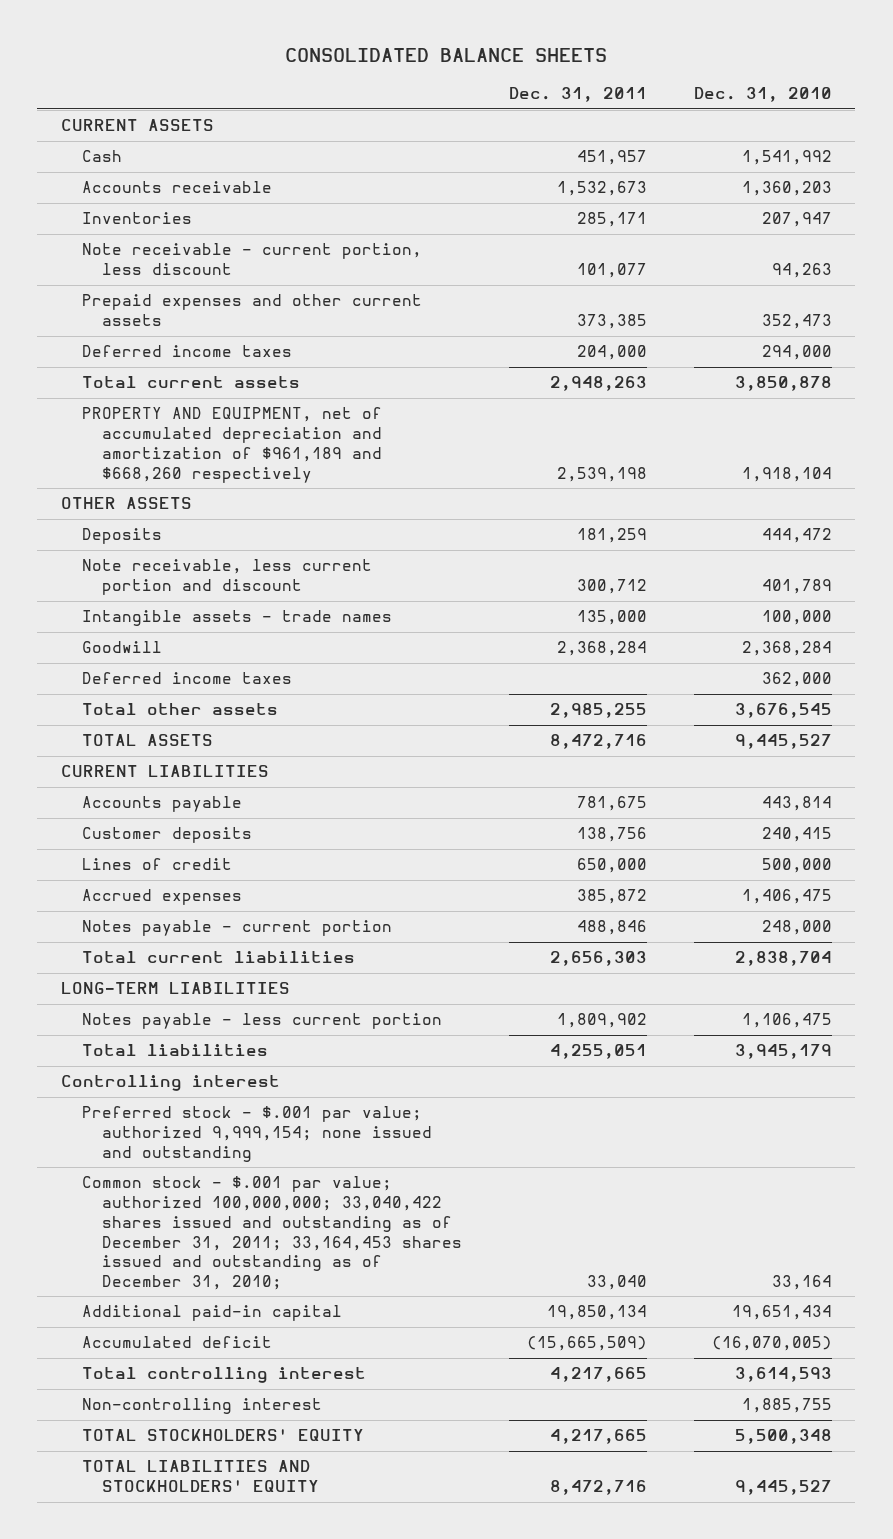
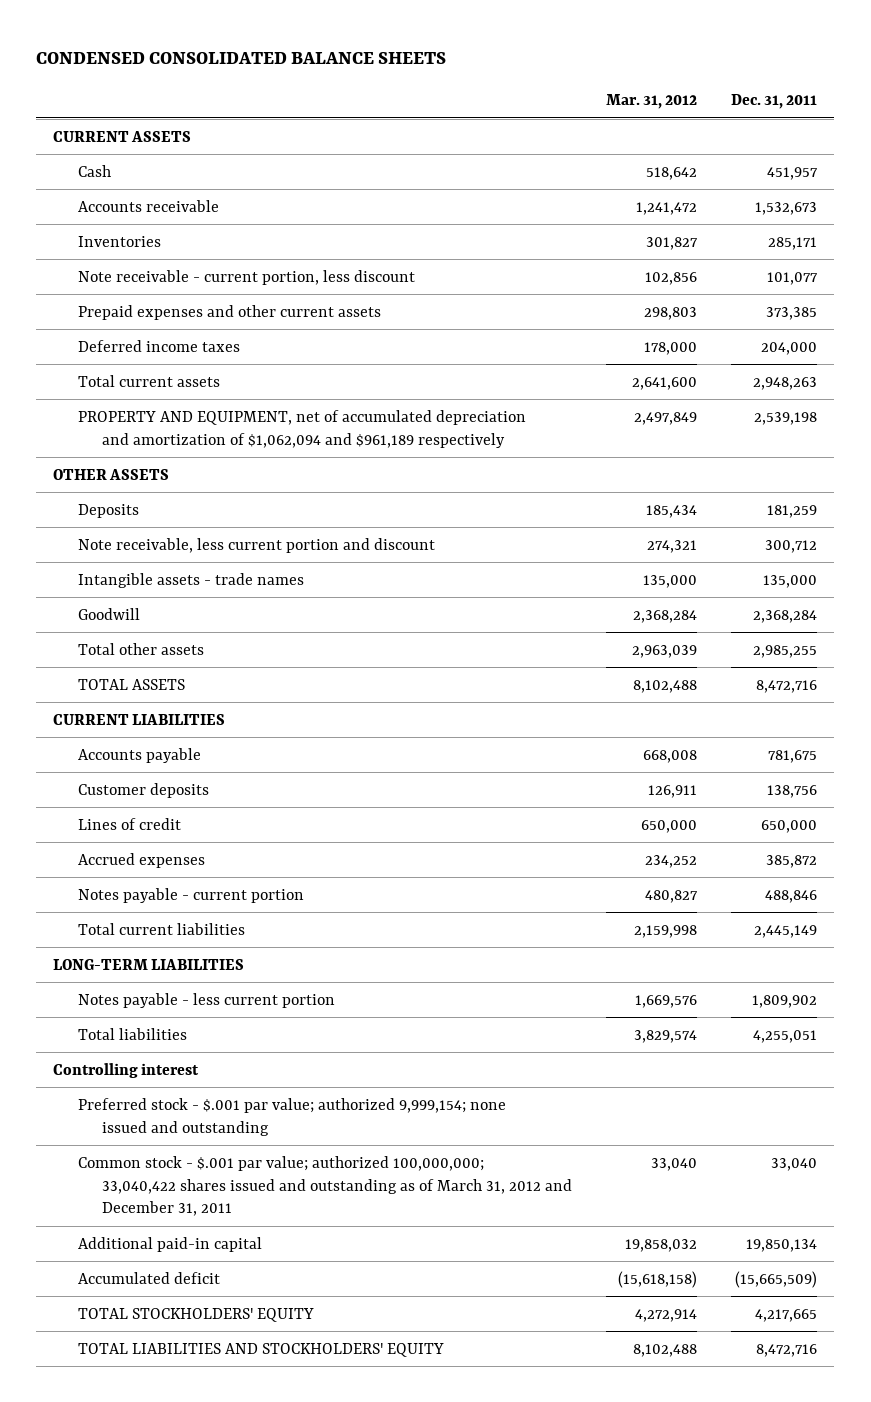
- CONSOLIDATED BALANCE SHEETS
+ CONDENSED CONSOLIDATED BALANCE SHEETS
- | Dec. 31, 2011 | Dec. 31, 2010
+ | Mar. 31, 2012 | Dec. 31, 2011
- PROPERTY AND EQUIPMENT, net of accumulated depreciation and amortization of $961,189 and $668,260 respectively | 2,539,198 | 1,918,104
+ PROPERTY AND EQUIPMENT, net of accumulated depreciation and amortization of $1,062,094 and $961,189 respectively | 2,497,849 | 2,539,198
- Deferred income taxes | | 362,000
- Total current liabilities | 2,656,303 | 2,838,704
+ Total current liabilities | 2,159,998 | 2,445,149
- Common stock - $.001 par value; authorized 100,000,000; 33,040,422 shares issued and outstanding as of December 31, 2011; 33,164,453 shares issued and outstanding as of December 31, 2010; | 33,040 | 33,164
+ Common stock - $.001 par value; authorized 100,000,000; 33,040,422 shares issued and outstanding as of March 31, 2012 and December 31, 2011 | 33,040 | 33,040
- Total controlling interest | 4,217,665 | 3,614,593
- Non-controlling interest | | 1,885,755

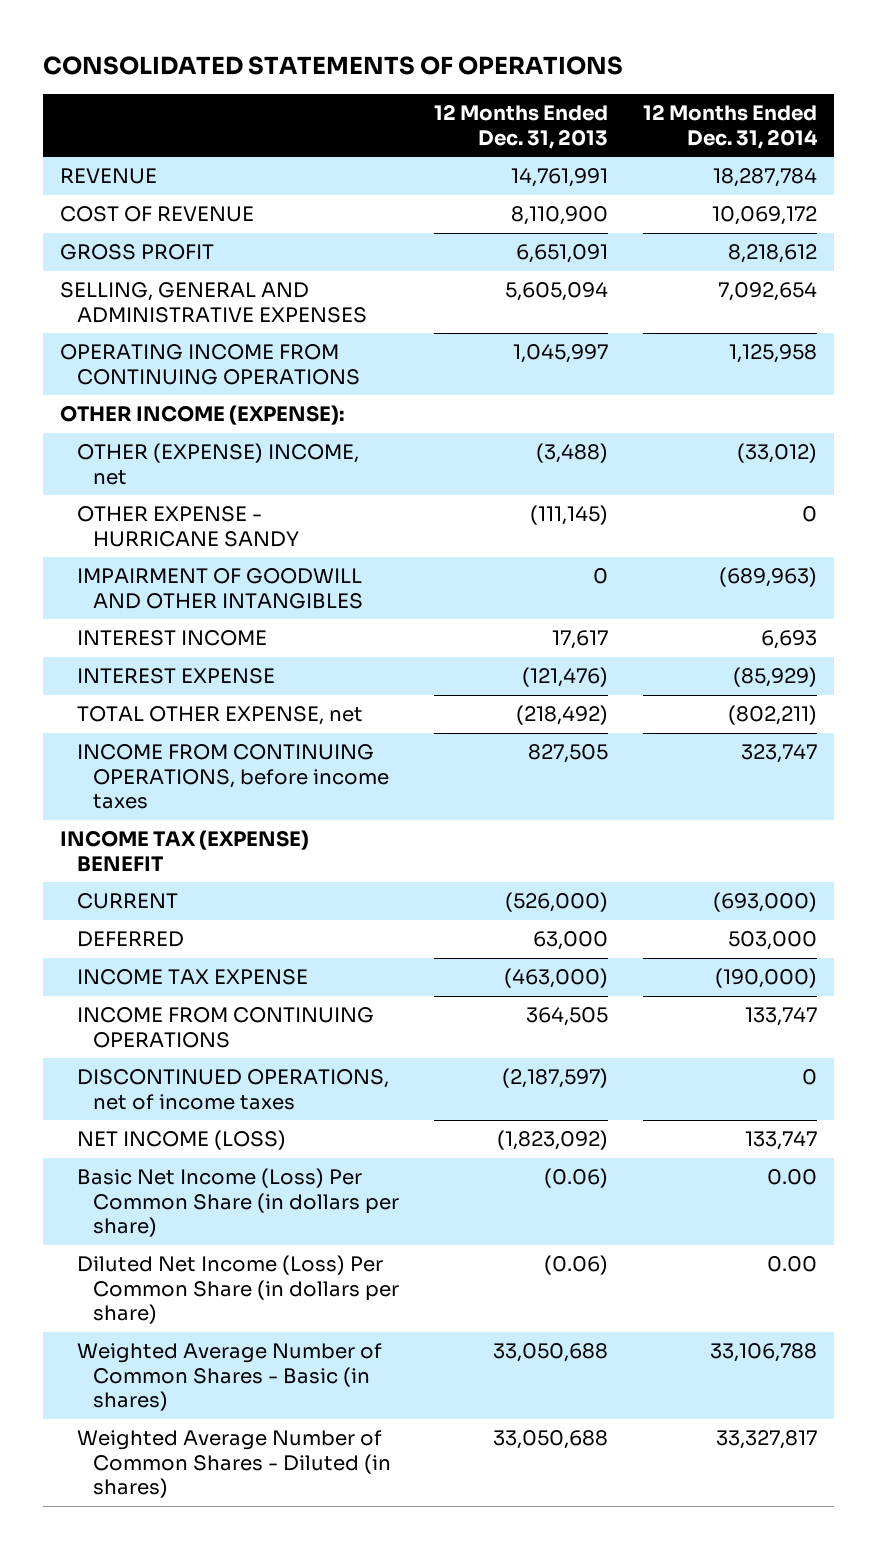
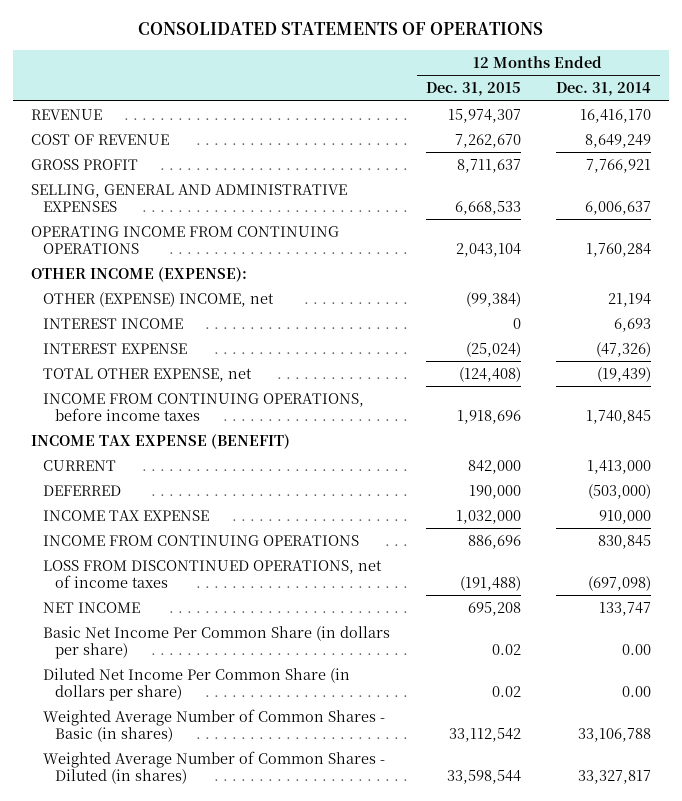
- | 12 Months Ended Dec. 31, 2013 | 12 Months Ended Dec. 31, 2014
+ | 12 Months Ended Dec. 31, 2015 | 12 Months Ended Dec. 31, 2014
- REVENUE | 14,761,991 | 18,287,784
- COST OF REVENUE | 8,110,900 | 10,069,172
- GROSS PROFIT | 6,651,091 | 8,218,612
- SELLING, GENERAL AND ADMINISTRATIVE EXPENSES | 5,605,094 | 7,092,654
- OPERATING INCOME FROM CONTINUING OPERATIONS | 1,045,997 | 1,125,958
+ REVENUE | 15,974,307 | 16,416,170
+ COST OF REVENUE | 7,262,670 | 8,649,249
+ GROSS PROFIT | 8,711,637 | 7,766,921
+ SELLING, GENERAL AND ADMINISTRATIVE EXPENSES | 6,668,533 | 6,006,637
+ OPERATING INCOME FROM CONTINUING OPERATIONS | 2,043,104 | 1,760,284
- OTHER (EXPENSE) INCOME, net | (3,488) | (33,012)
- OTHER EXPENSE - HURRICANE SANDY | (111,145) | 0
- IMPAIRMENT OF GOODWILL AND OTHER INTANGIBLES | 0 | (689,963)
+ OTHER (EXPENSE) INCOME, net | (99,384) | 21,194
- INTEREST EXPENSE | (121,476) | (85,929)
- TOTAL OTHER EXPENSE, net | (218,492) | (802,211)
- INCOME FROM CONTINUING OPERATIONS, before income taxes | 827,505 | 323,747
- INCOME TAX (EXPENSE) BENEFIT
- CURRENT | (526,000) | (693,000)
- DEFERRED | 63,000 | 503,000
- INCOME TAX EXPENSE | (463,000) | (190,000)
- INCOME FROM CONTINUING OPERATIONS | 364,505 | 133,747
- DISCONTINUED OPERATIONS, net of income taxes | (2,187,597) | 0
- NET INCOME (LOSS) | (1,823,092) | 133,747
- Basic Net Income (Loss) Per Common Share (in dollars per share) | (0.06) | 0.00
- Diluted Net Income (Loss) Per Common Share (in dollars per share) | (0.06) | 0.00
+ INTEREST EXPENSE | (25,024) | (47,326)
+ TOTAL OTHER EXPENSE, net | (124,408) | (19,439)
+ INCOME FROM CONTINUING OPERATIONS, before income taxes | 1,918,696 | 1,740,845
+ INCOME TAX EXPENSE (BENEFIT)
+ CURRENT | 842,000 | 1,413,000
+ DEFERRED | 190,000 | (503,000)
+ INCOME TAX EXPENSE | 1,032,000 | 910,000
+ INCOME FROM CONTINUING OPERATIONS | 886,696 | 830,845
+ LOSS FROM DISCONTINUED OPERATIONS, net of income taxes | (191,488) | (697,098)
+ NET INCOME | 695,208 | 133,747
+ Basic Net Income Per Common Share (in dollars per share) | 0.02 | 0.00
+ Diluted Net Income Per Common Share (in dollars per share) | 0.02 | 0.00

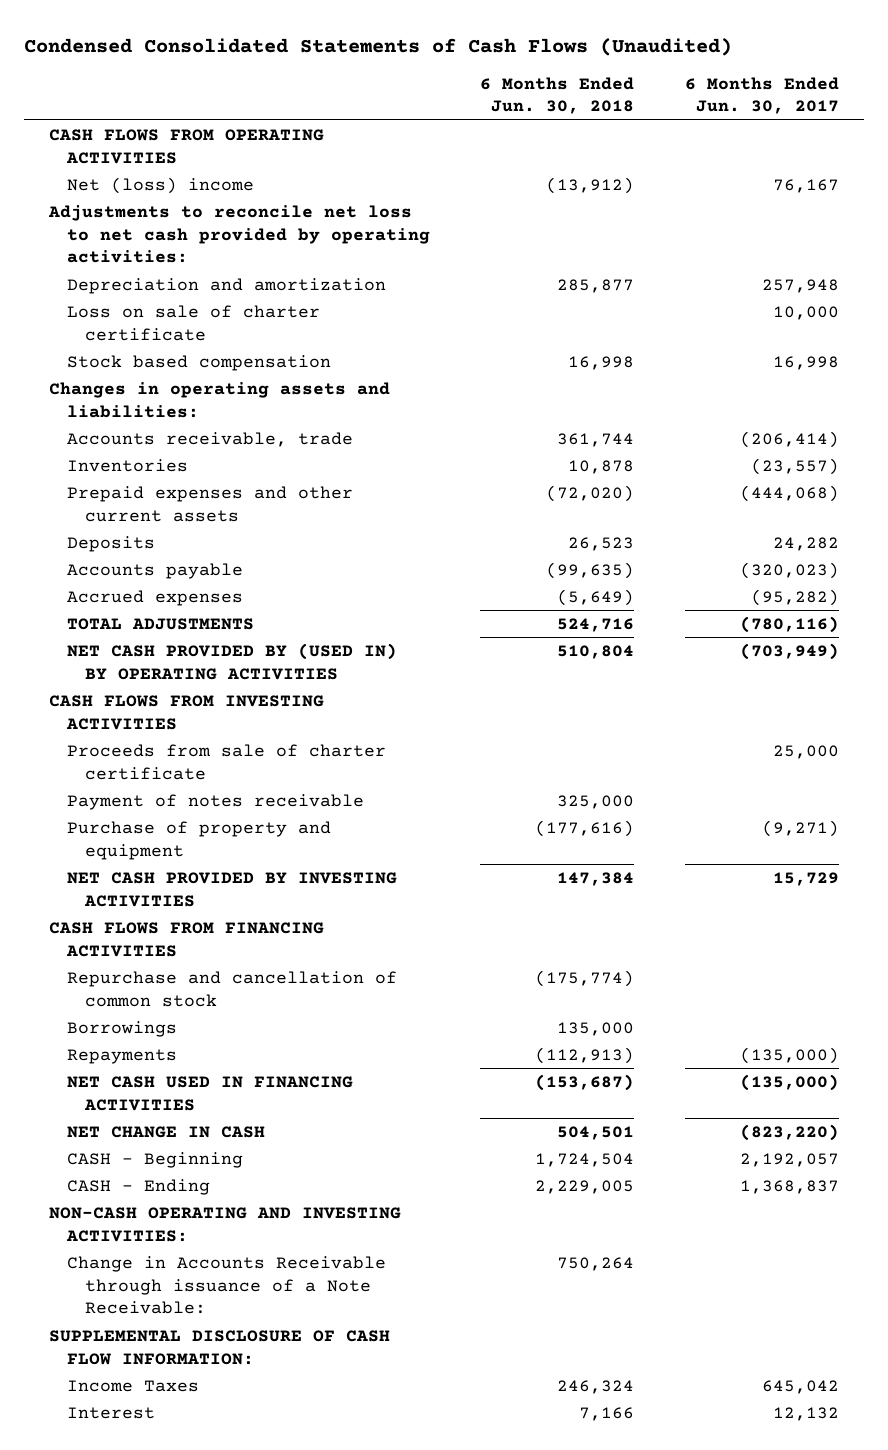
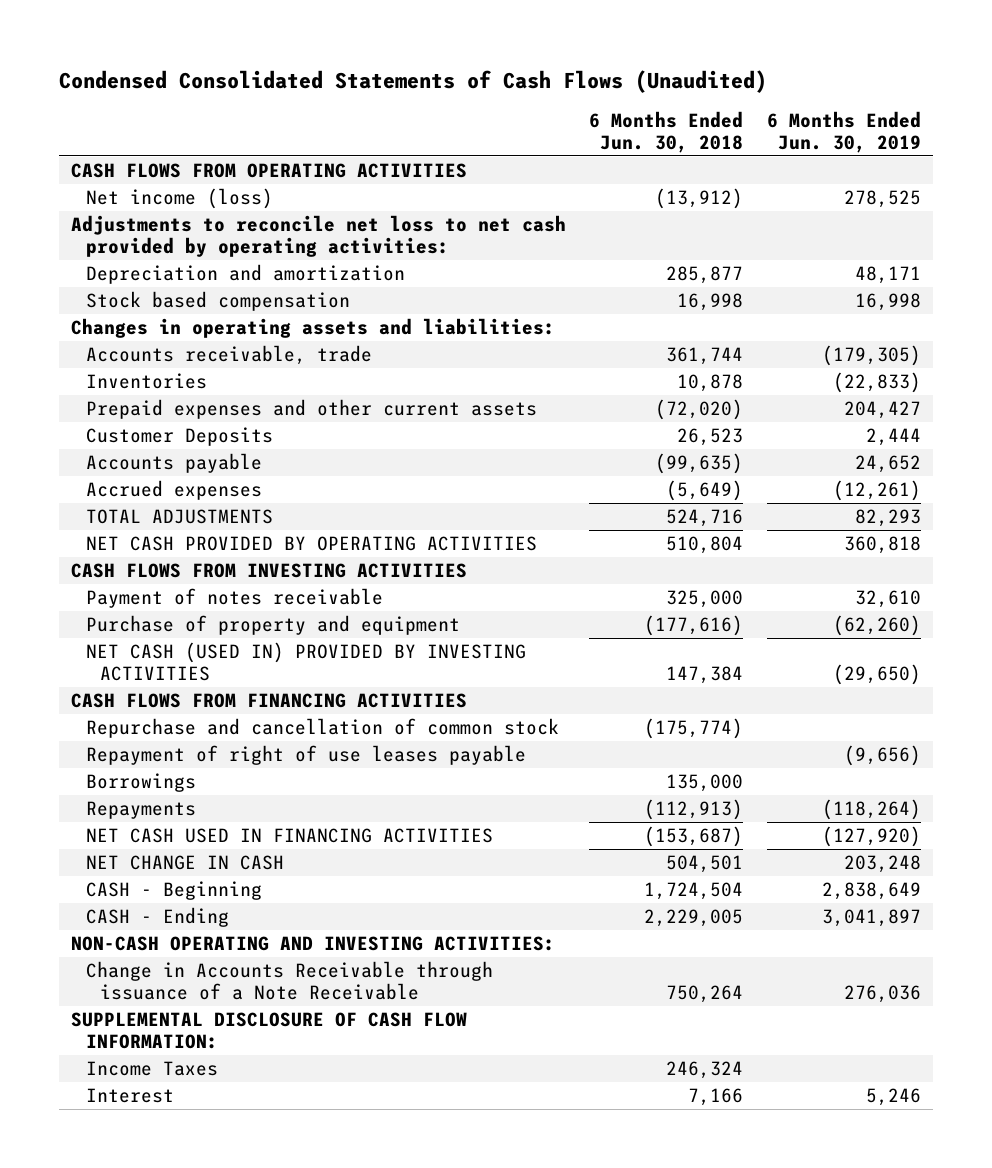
- | 6 Months Ended Jun. 30, 2018 | 6 Months Ended Jun. 30, 2017
+ | 6 Months Ended Jun. 30, 2018 | 6 Months Ended Jun. 30, 2019
- Net (loss) income | (13,912) | 76,167
+ Net income (loss) | (13,912) | 278,525
- Loss on sale of charter certificate | | 10,000
- Deposits | 26,523 | 24,282
+ Customer Deposits | 26,523 | 2,444
- NET CASH PROVIDED BY (USED IN) BY OPERATING ACTIVITIES | 510,804 | (703,949)
+ NET CASH PROVIDED BY OPERATING ACTIVITIES | 510,804 | 360,818
- Proceeds from sale of charter certificate | | 25,000
- NET CASH PROVIDED BY INVESTING ACTIVITIES | 147,384 | 15,729
+ NET CASH (USED IN) PROVIDED BY INVESTING ACTIVITIES | 147,384 | (29,650)
+ Repayment of right of use leases payable | | (9,656)
- Change in Accounts Receivable through issuance of a Note Receivable: | 750,264 |
+ Change in Accounts Receivable through issuance of a Note Receivable | 750,264 | 276,036

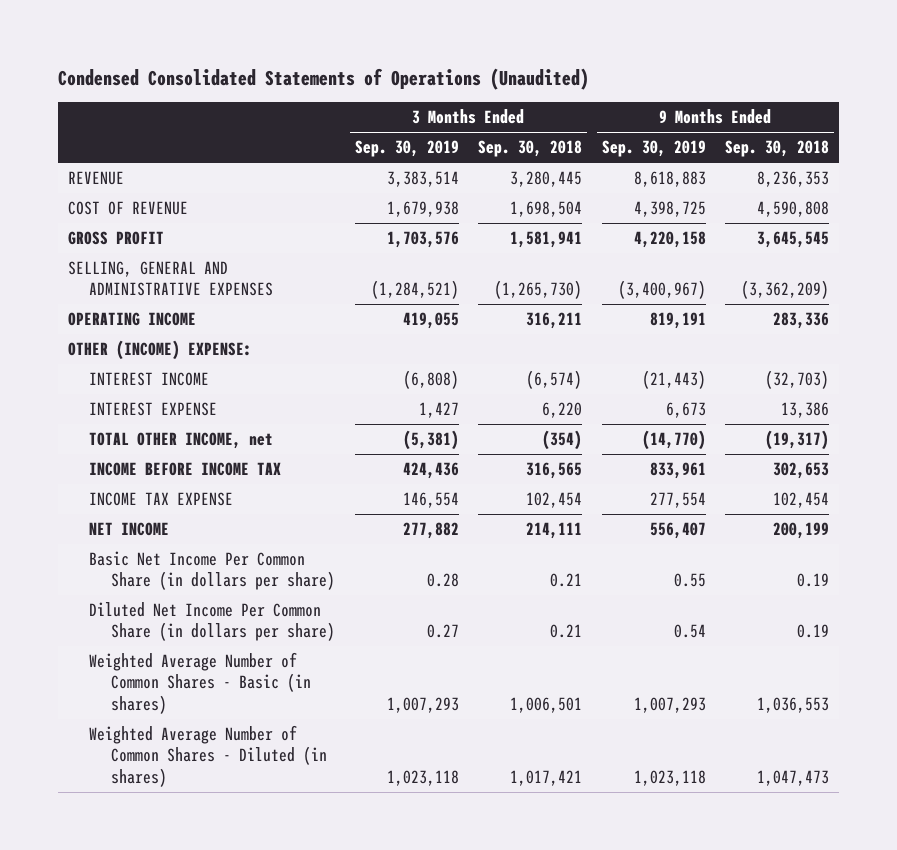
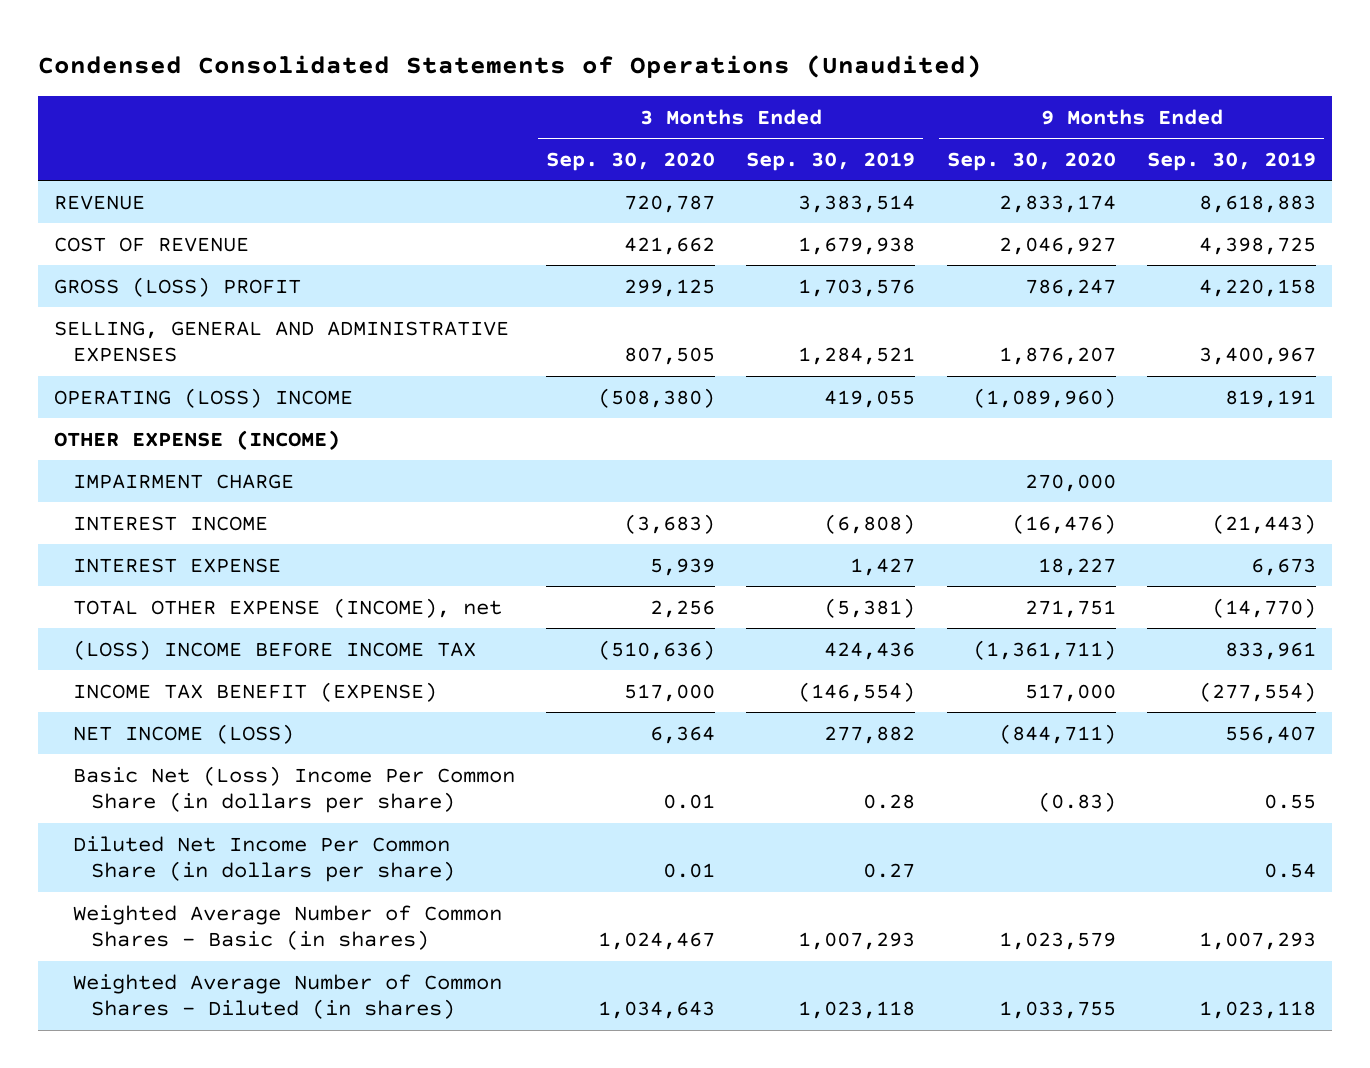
- | 3 Months Ended Sep. 30, 2019 | 3 Months Ended Sep. 30, 2018 | 9 Months Ended Sep. 30, 2019 | 9 Months Ended Sep. 30, 2018
+ | 3 Months Ended Sep. 30, 2020 | 3 Months Ended Sep. 30, 2019 | 9 Months Ended Sep. 30, 2020 | 9 Months Ended Sep. 30, 2019
- GROSS PROFIT | 1,703,576 | 1,581,941 | 4,220,158 | 3,645,545
- SELLING, GENERAL AND ADMINISTRATIVE EXPENSES | (1,284,521) | (1,265,730) | (3,400,967) | (3,362,209)
- OPERATING INCOME | 419,055 | 316,211 | 819,191 | 283,336
- OTHER (INCOME) EXPENSE:
+ GROSS (LOSS) PROFIT | 299,125 | 1,703,576 | 786,247 | 4,220,158
+ SELLING, GENERAL AND ADMINISTRATIVE EXPENSES | 807,505 | 1,284,521 | 1,876,207 | 3,400,967
+ OPERATING (LOSS) INCOME | (508,380) | 419,055 | (1,089,960) | 819,191
+ OTHER EXPENSE (INCOME)
+ IMPAIRMENT CHARGE | | | 270,000 |
- TOTAL OTHER INCOME, net | (5,381) | (354) | (14,770) | (19,317)
- INCOME BEFORE INCOME TAX | 424,436 | 316,565 | 833,961 | 302,653
- INCOME TAX EXPENSE | 146,554 | 102,454 | 277,554 | 102,454
- NET INCOME | 277,882 | 214,111 | 556,407 | 200,199
- Basic Net Income Per Common Share (in dollars per share) | 0.28 | 0.21 | 0.55 | 0.19
+ TOTAL OTHER EXPENSE (INCOME), net | 2,256 | (5,381) | 271,751 | (14,770)
+ (LOSS) INCOME BEFORE INCOME TAX | (510,636) | 424,436 | (1,361,711) | 833,961
+ INCOME TAX BENEFIT (EXPENSE) | 517,000 | (146,554) | 517,000 | (277,554)
+ NET INCOME (LOSS) | 6,364 | 277,882 | (844,711) | 556,407
+ Basic Net (Loss) Income Per Common Share (in dollars per share) | 0.01 | 0.28 | (0.83) | 0.55

